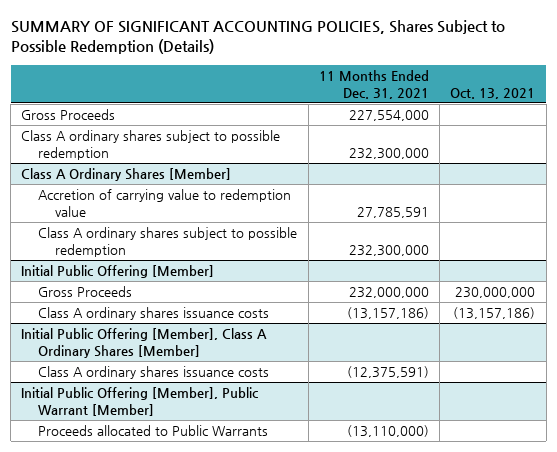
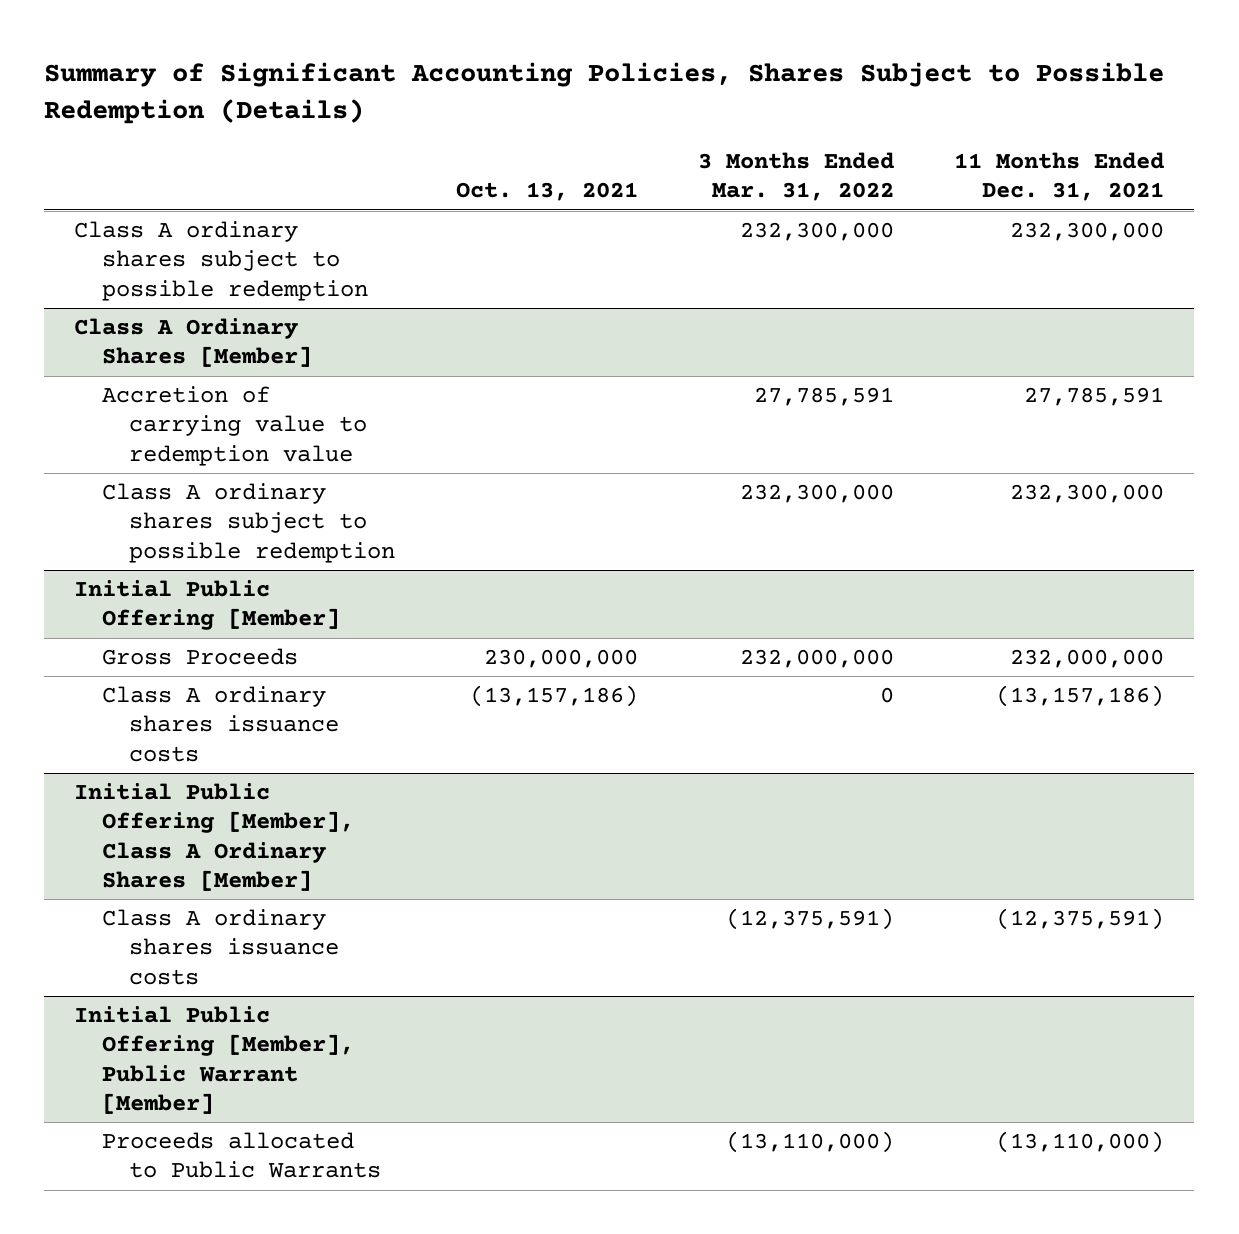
- SUMMARY OF SIGNIFICANT ACCOUNTING POLICIES, Shares Subject to Possible Redemption (Details)
+ Summary of Significant Accounting Policies, Shares Subject to Possible Redemption (Details)
- | 11 Months Ended Dec. 31, 2021 | Oct. 13, 2021
+ | Oct. 13, 2021 | 3 Months Ended Mar. 31, 2022 | 11 Months Ended Dec. 31, 2021
- Gross Proceeds | 227,554,000 |

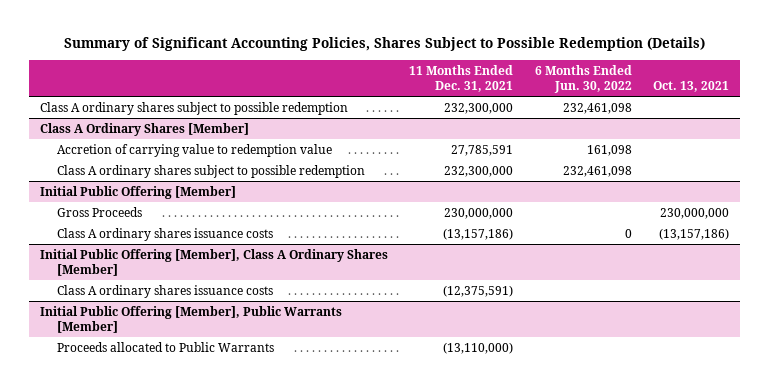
- | Oct. 13, 2021 | 3 Months Ended Mar. 31, 2022 | 11 Months Ended Dec. 31, 2021
+ | 11 Months Ended Dec. 31, 2021 | 6 Months Ended Jun. 30, 2022 | Oct. 13, 2021
@ Initial Public Offering [Member]
- Gross Proceeds | 230,000,000 | 232,000,000 | 232,000,000
+ Gross Proceeds | 230,000,000 | | 230,000,000
- Initial Public Offering [Member], Public Warrant [Member]
+ Initial Public Offering [Member], Public Warrants [Member]

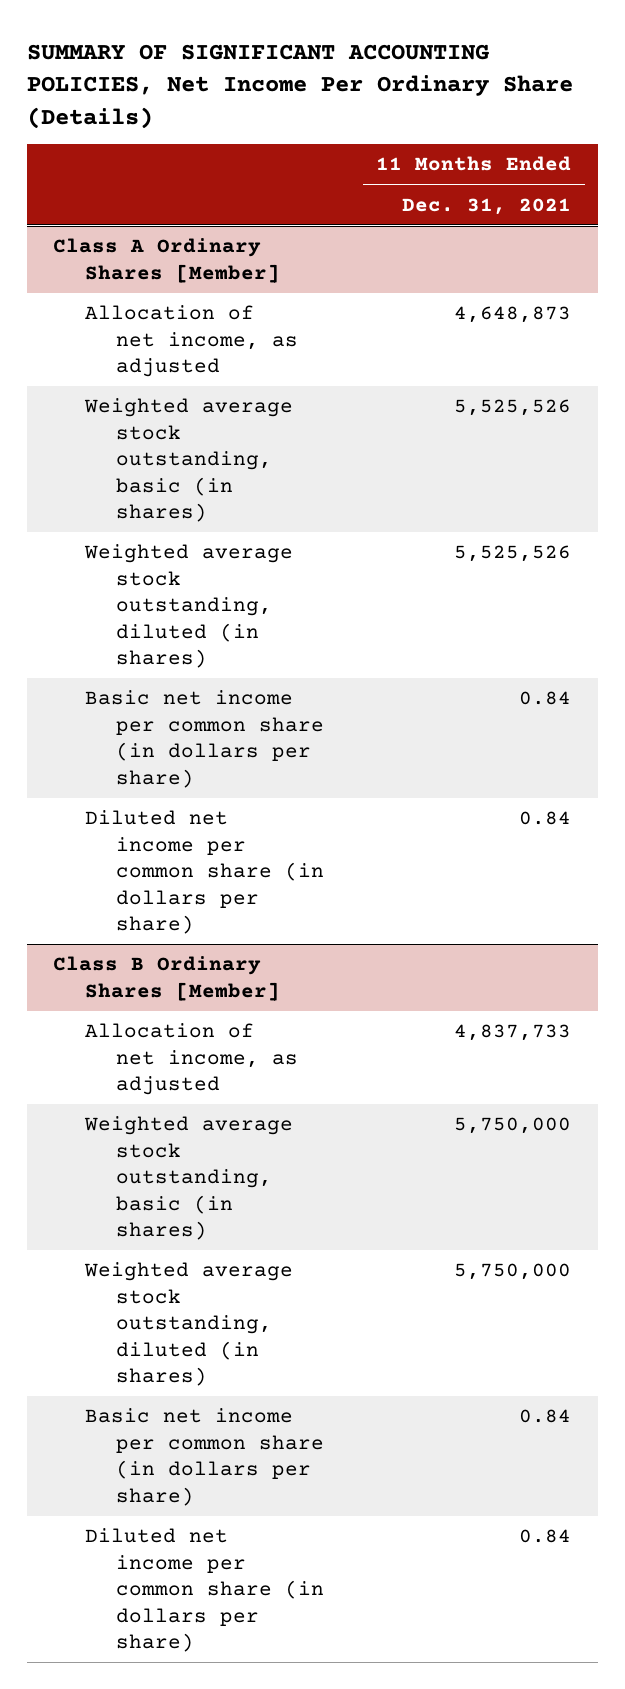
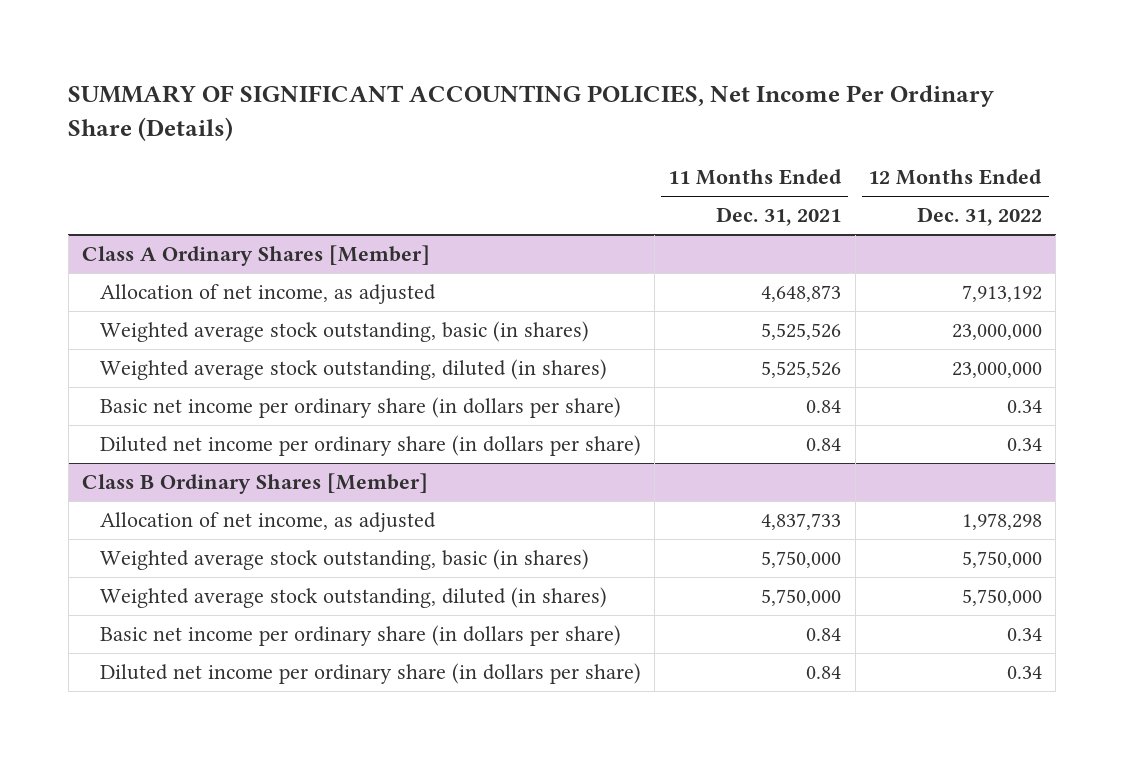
- | 11 Months Ended Dec. 31, 2021
+ | 11 Months Ended Dec. 31, 2021 | 12 Months Ended Dec. 31, 2022
@ Class A Ordinary Shares [Member]
- Basic net income per common share (in dollars per share) | 0.84
- Diluted net income per common share (in dollars per share) | 0.84
+ Basic net income per ordinary share (in dollars per share) | 0.84 | 0.34
+ Diluted net income per ordinary share (in dollars per share) | 0.84 | 0.34
@ Class B Ordinary Shares [Member]
- Basic net income per common share (in dollars per share) | 0.84
- Diluted net income per common share (in dollars per share) | 0.84
+ Basic net income per ordinary share (in dollars per share) | 0.84 | 0.34
+ Diluted net income per ordinary share (in dollars per share) | 0.84 | 0.34

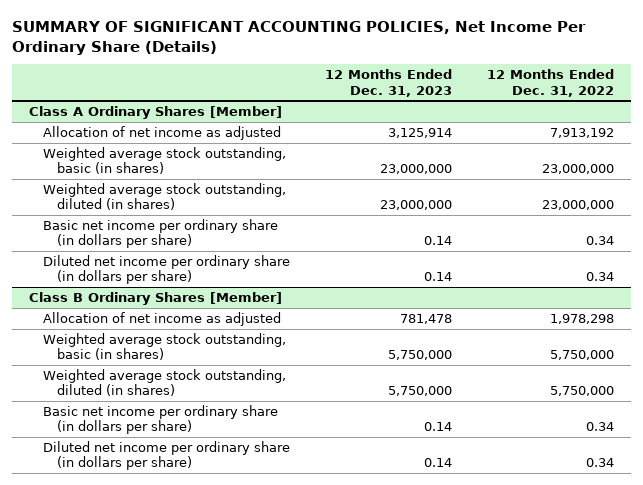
- | 11 Months Ended Dec. 31, 2021 | 12 Months Ended Dec. 31, 2022
+ | 12 Months Ended Dec. 31, 2023 | 12 Months Ended Dec. 31, 2022
@ Class A Ordinary Shares [Member]
- Allocation of net income, as adjusted | 4,648,873 | 7,913,192
+ Allocation of net income as adjusted | 3,125,914 | 7,913,192
@ Class B Ordinary Shares [Member]
- Allocation of net income, as adjusted | 4,837,733 | 1,978,298
+ Allocation of net income as adjusted | 781,478 | 1,978,298

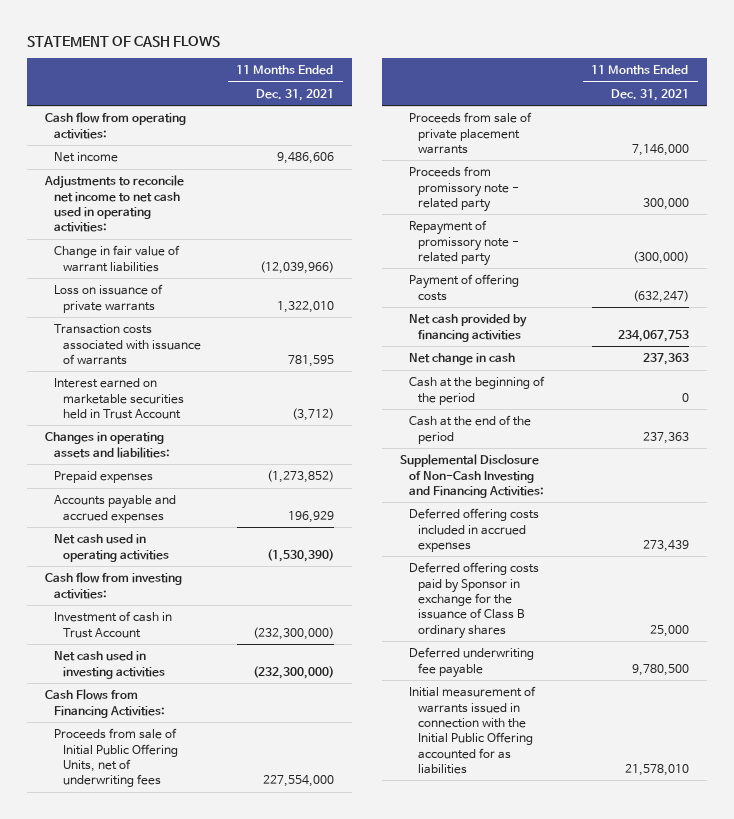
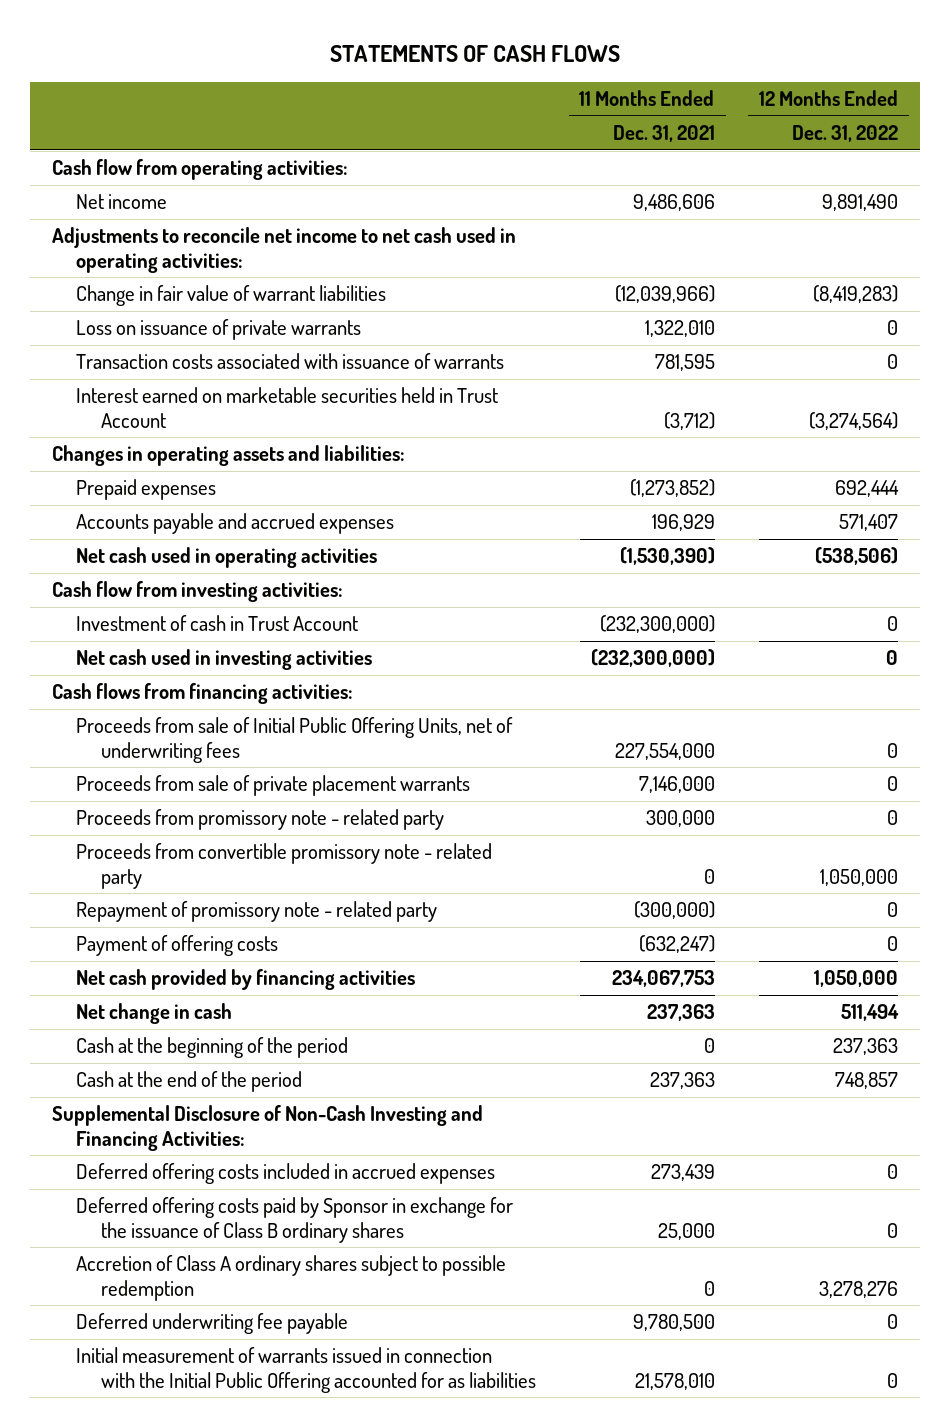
- STATEMENT OF CASH FLOWS
+ STATEMENTS OF CASH FLOWS
- | 11 Months Ended Dec. 31, 2021
+ | 11 Months Ended Dec. 31, 2021 | 12 Months Ended Dec. 31, 2022
- Cash Flows from Financing Activities:
+ Cash flows from financing activities:
+ Proceeds from convertible promissory note - related party | 0 | 1,050,000
+ Accretion of Class A ordinary shares subject to possible redemption | 0 | 3,278,276

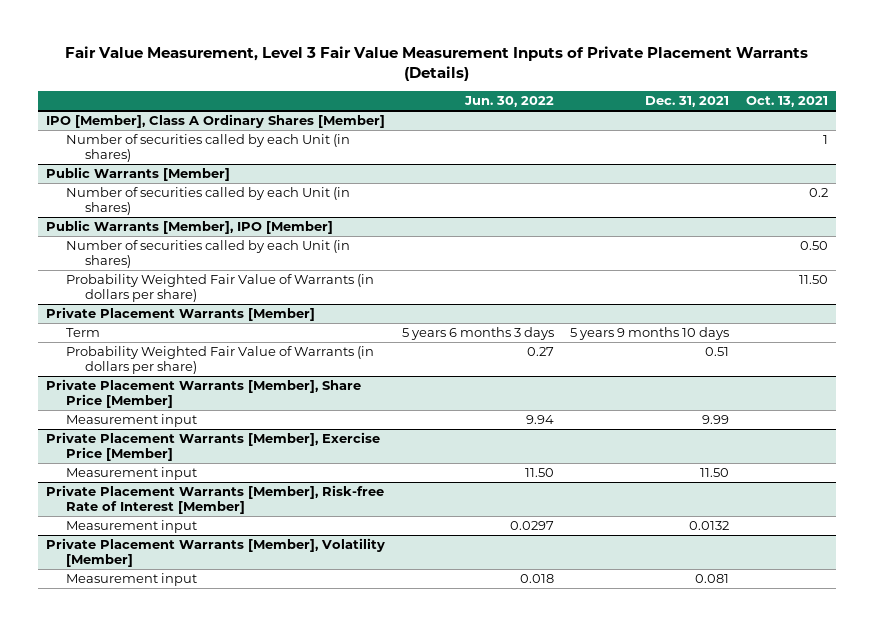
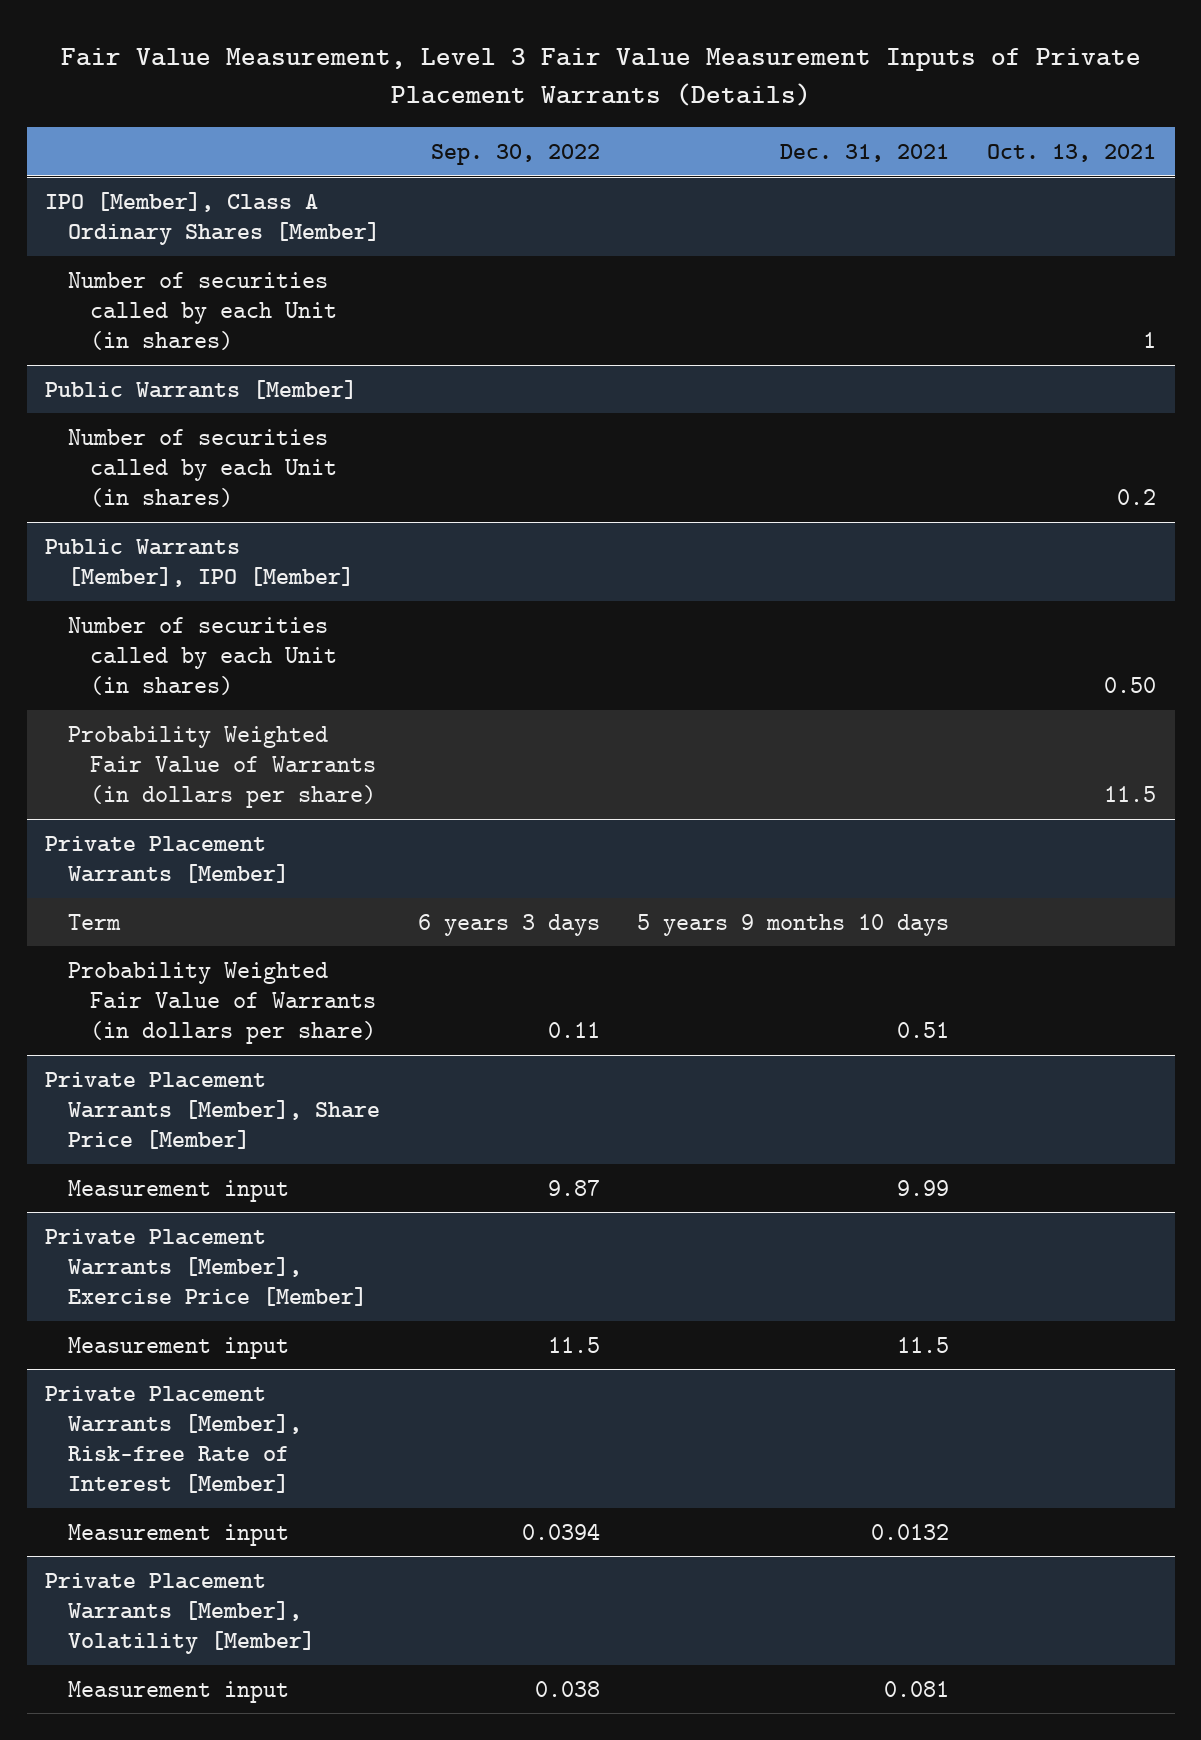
- | Jun. 30, 2022 | Dec. 31, 2021 | Oct. 13, 2021
+ | Sep. 30, 2022 | Dec. 31, 2021 | Oct. 13, 2021
@ Public Warrants [Member], IPO [Member]
- Probability Weighted Fair Value of Warrants (in dollars per share) | | | 11.50
+ Probability Weighted Fair Value of Warrants (in dollars per share) | | | 11.5
@ Private Placement Warrants [Member], Exercise Price [Member]
- Measurement input | 11.50 | 11.50 |
+ Measurement input | 11.5 | 11.5 |

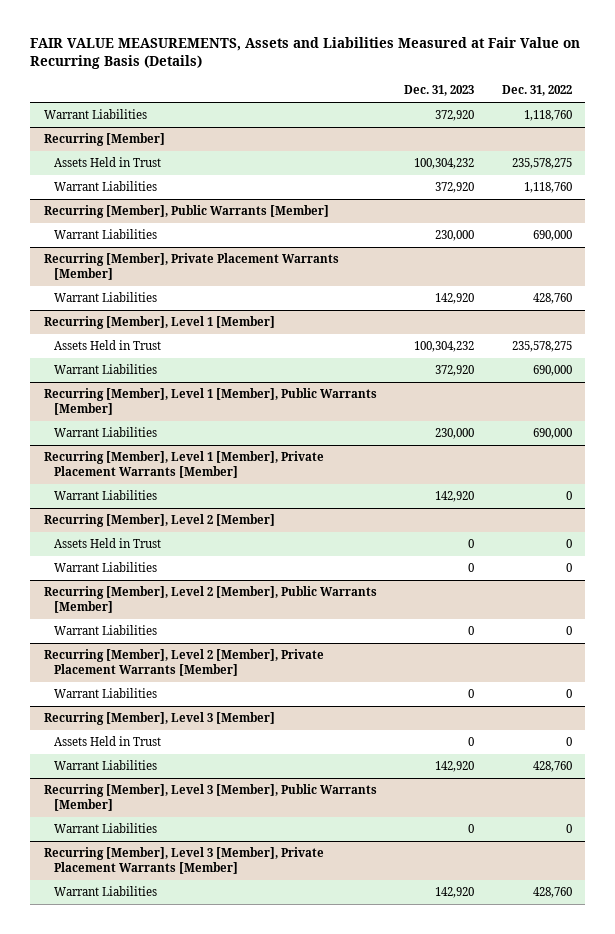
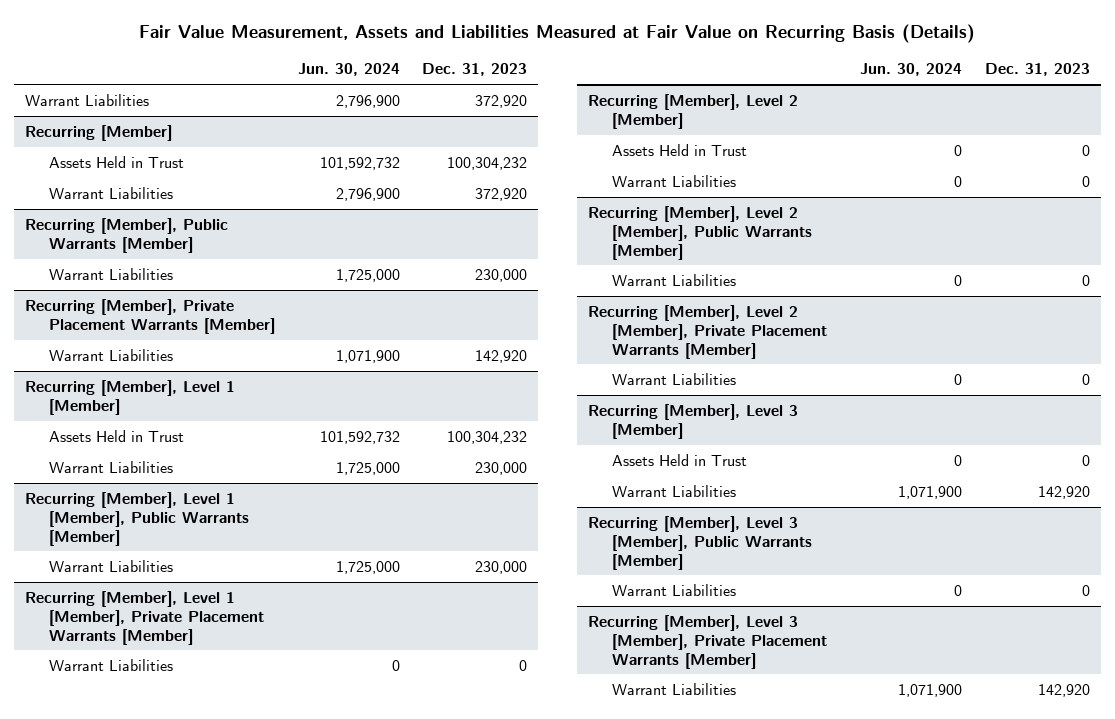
- FAIR VALUE MEASUREMENTS, Assets and Liabilities Measured at Fair Value on Recurring Basis (Details)
+ Fair Value Measurement, Assets and Liabilities Measured at Fair Value on Recurring Basis (Details)
- | Dec. 31, 2023 | Dec. 31, 2022
+ | Jun. 30, 2024 | Dec. 31, 2023
@ Recurring [Member], Level 1 [Member]
- Warrant Liabilities | 372,920 | 690,000
+ Warrant Liabilities | 1,725,000 | 230,000
@ Recurring [Member], Level 1 [Member], Private Placement Warrants [Member]
- Warrant Liabilities | 142,920 | 0
+ Warrant Liabilities | 0 | 0

